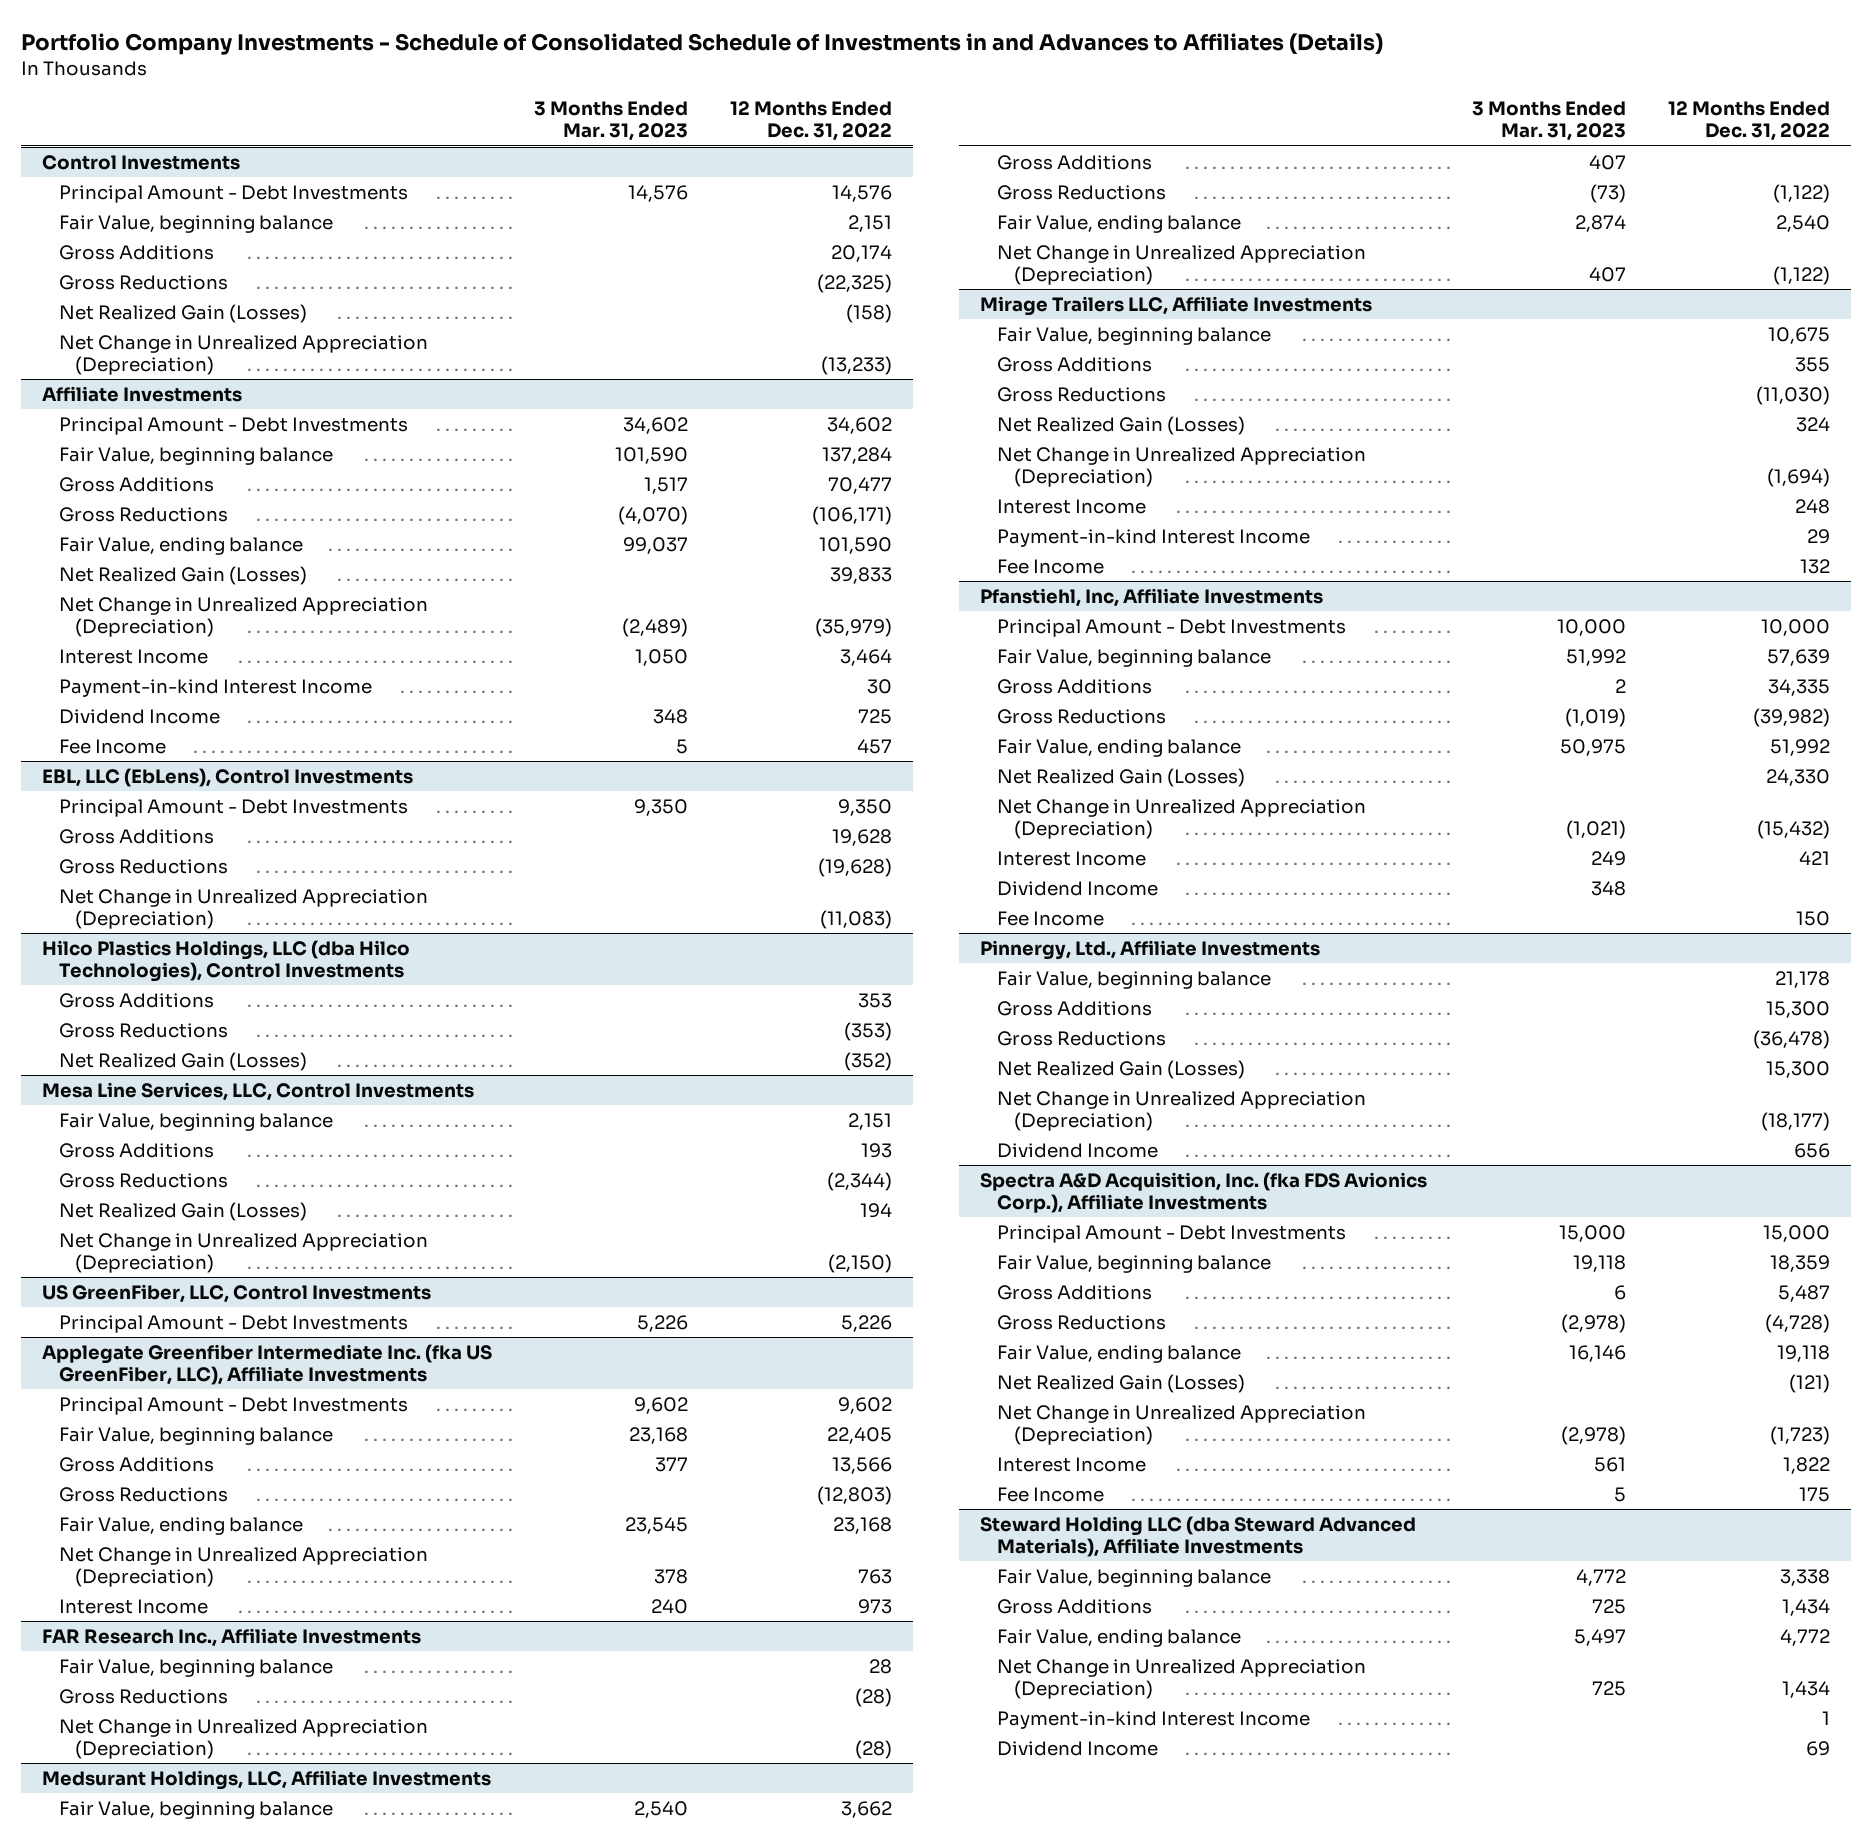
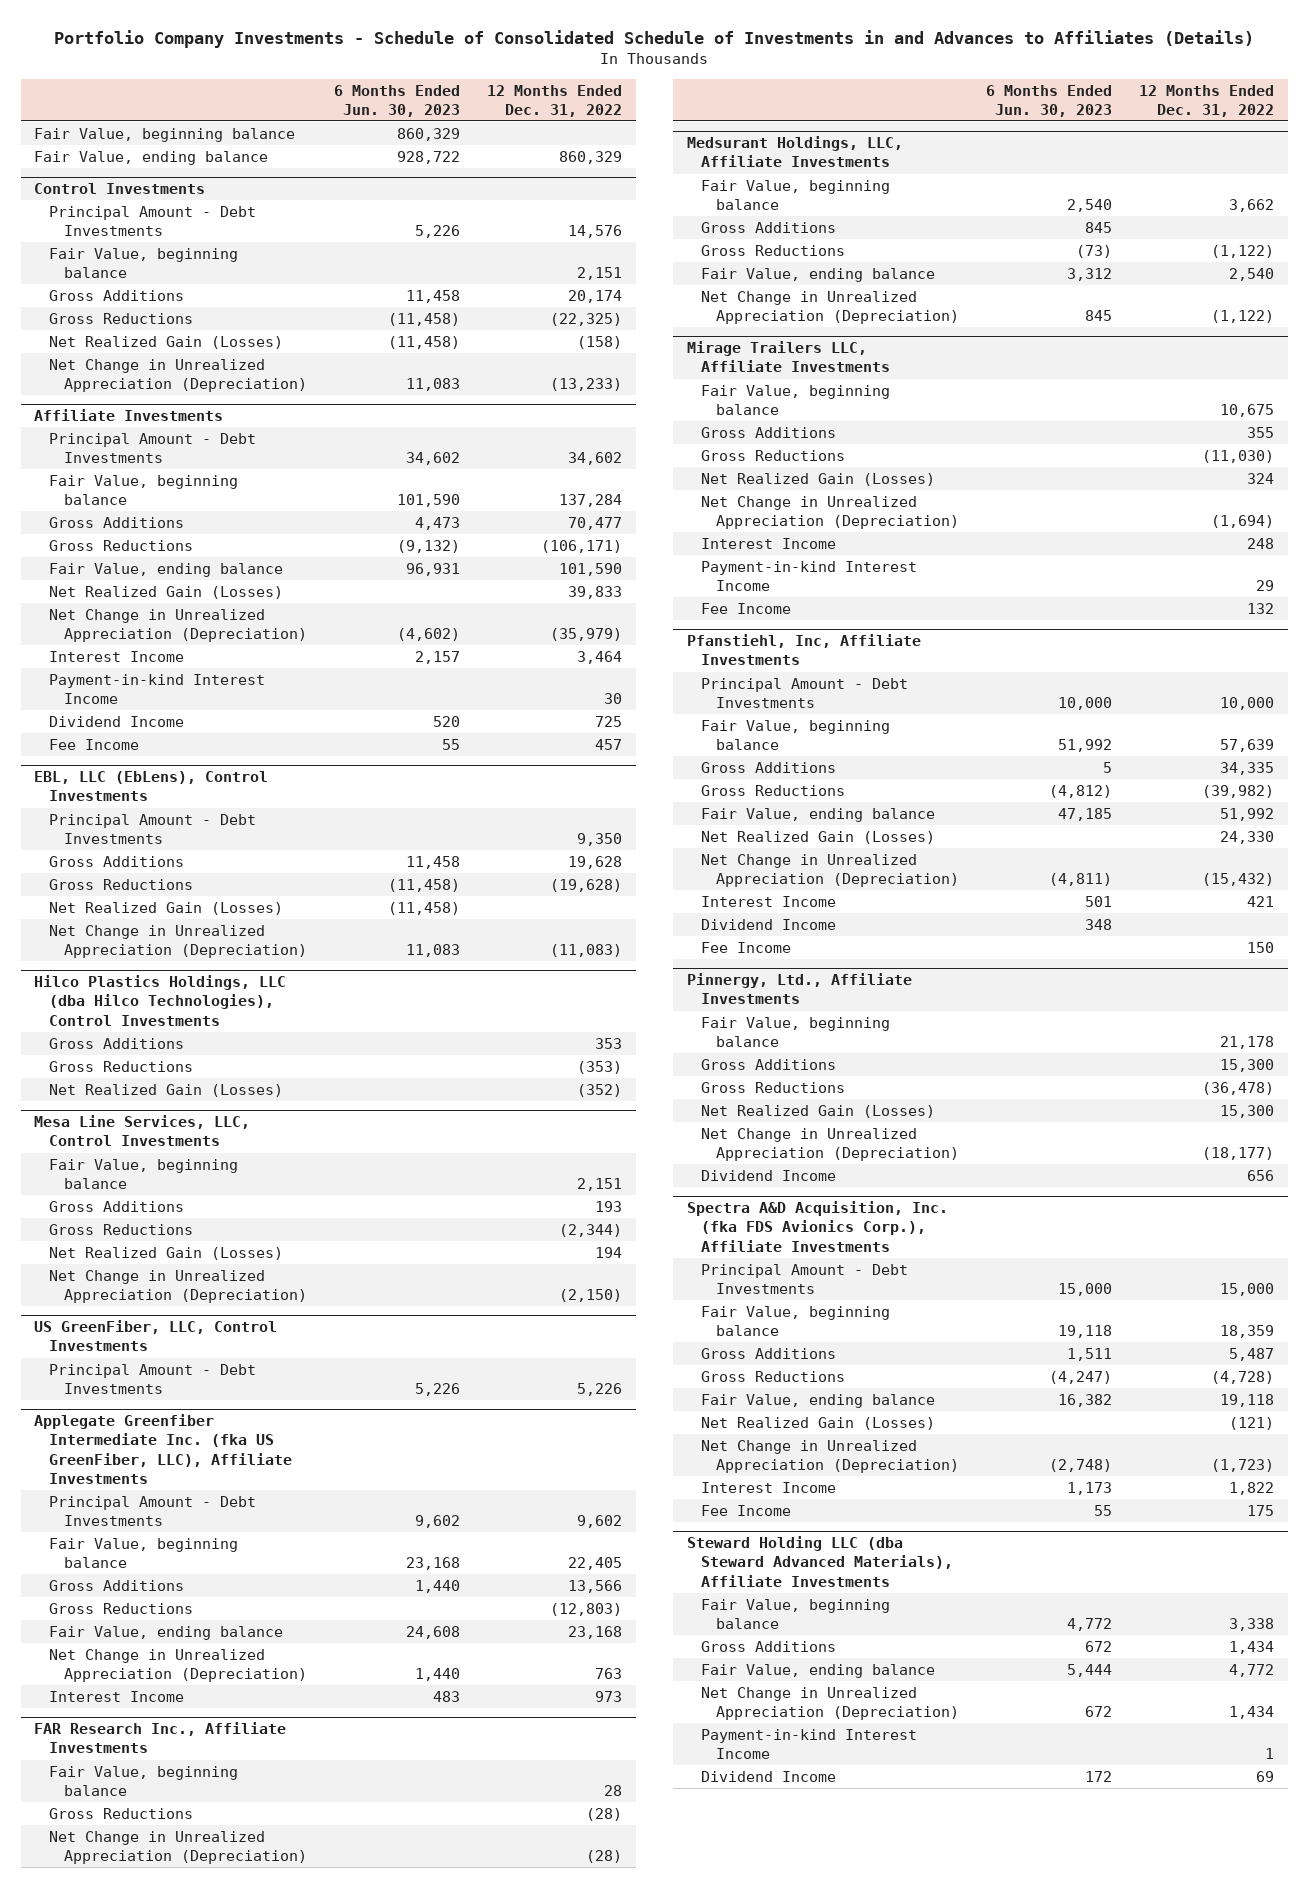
- | 3 Months Ended Mar. 31, 2023 | 12 Months Ended Dec. 31, 2022
+ | 6 Months Ended Jun. 30, 2023 | 12 Months Ended Dec. 31, 2022
+ Fair Value, beginning balance | 860,329 |
+ Fair Value, ending balance | 928,722 | 860,329
@ EBL, LLC (EbLens), Control Investments
+ Net Realized Gain (Losses) | (11,458) |

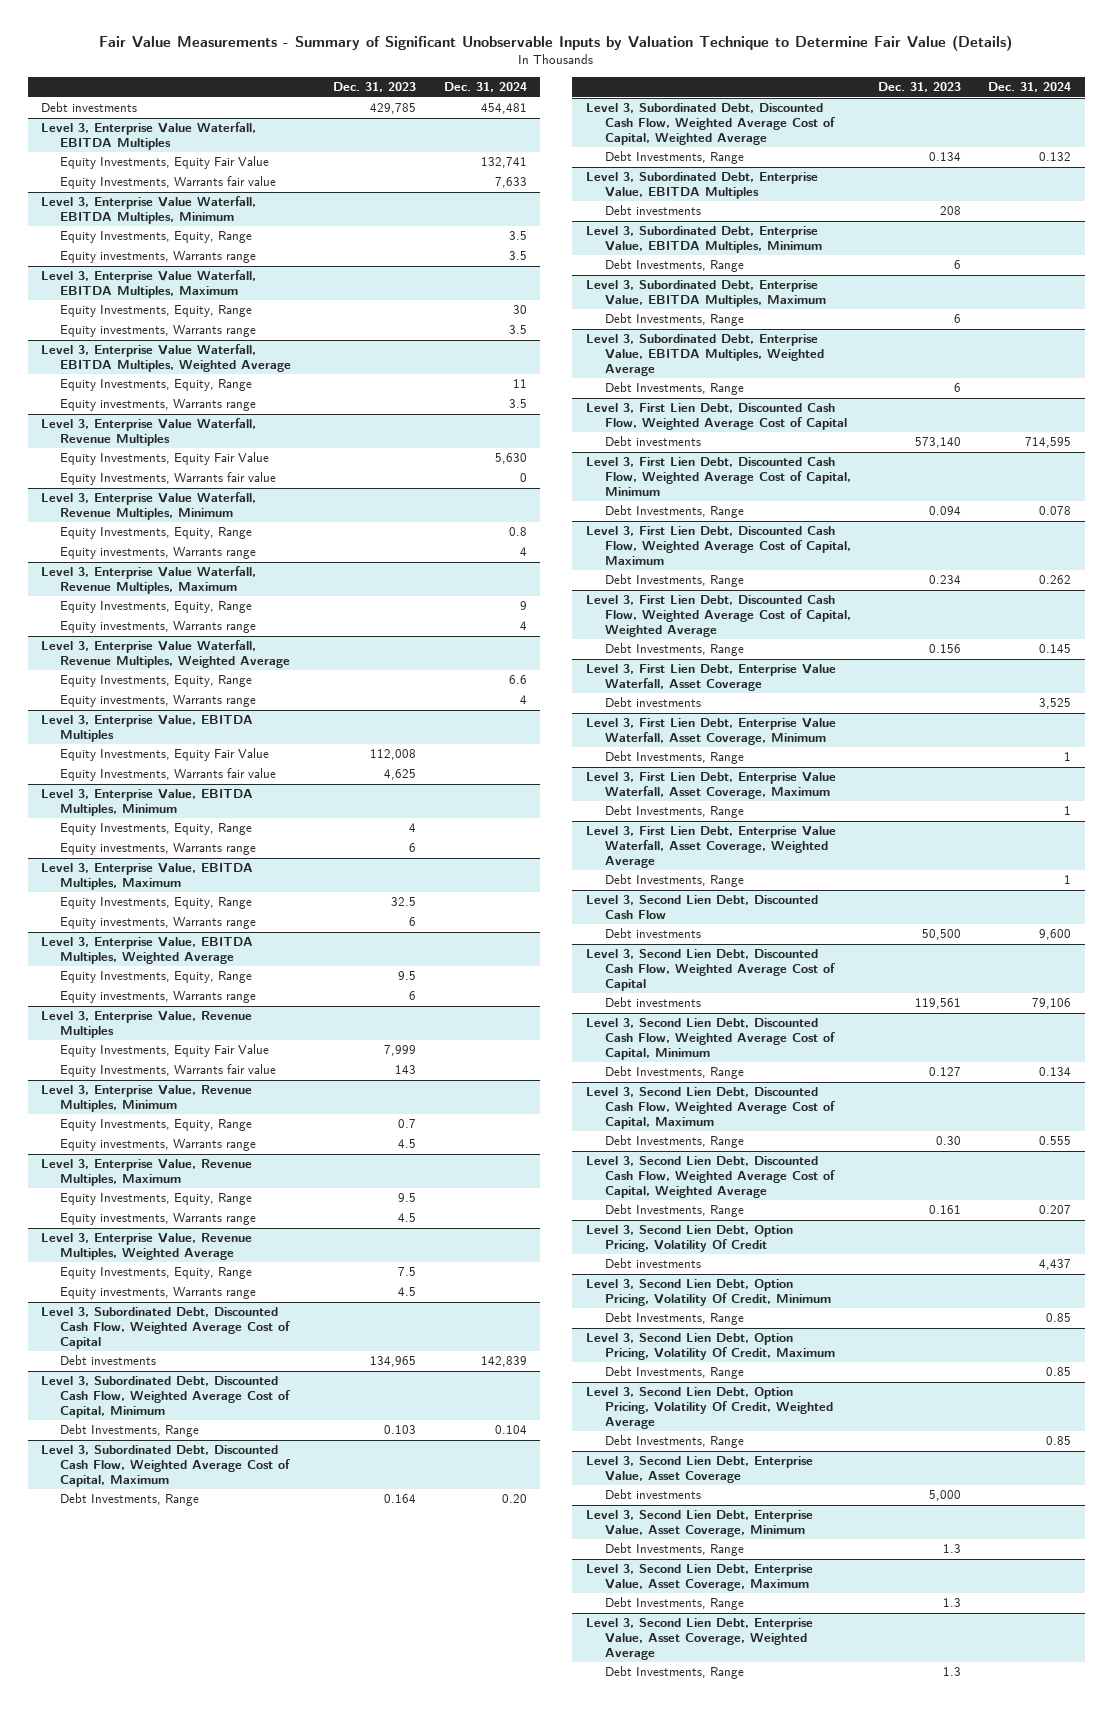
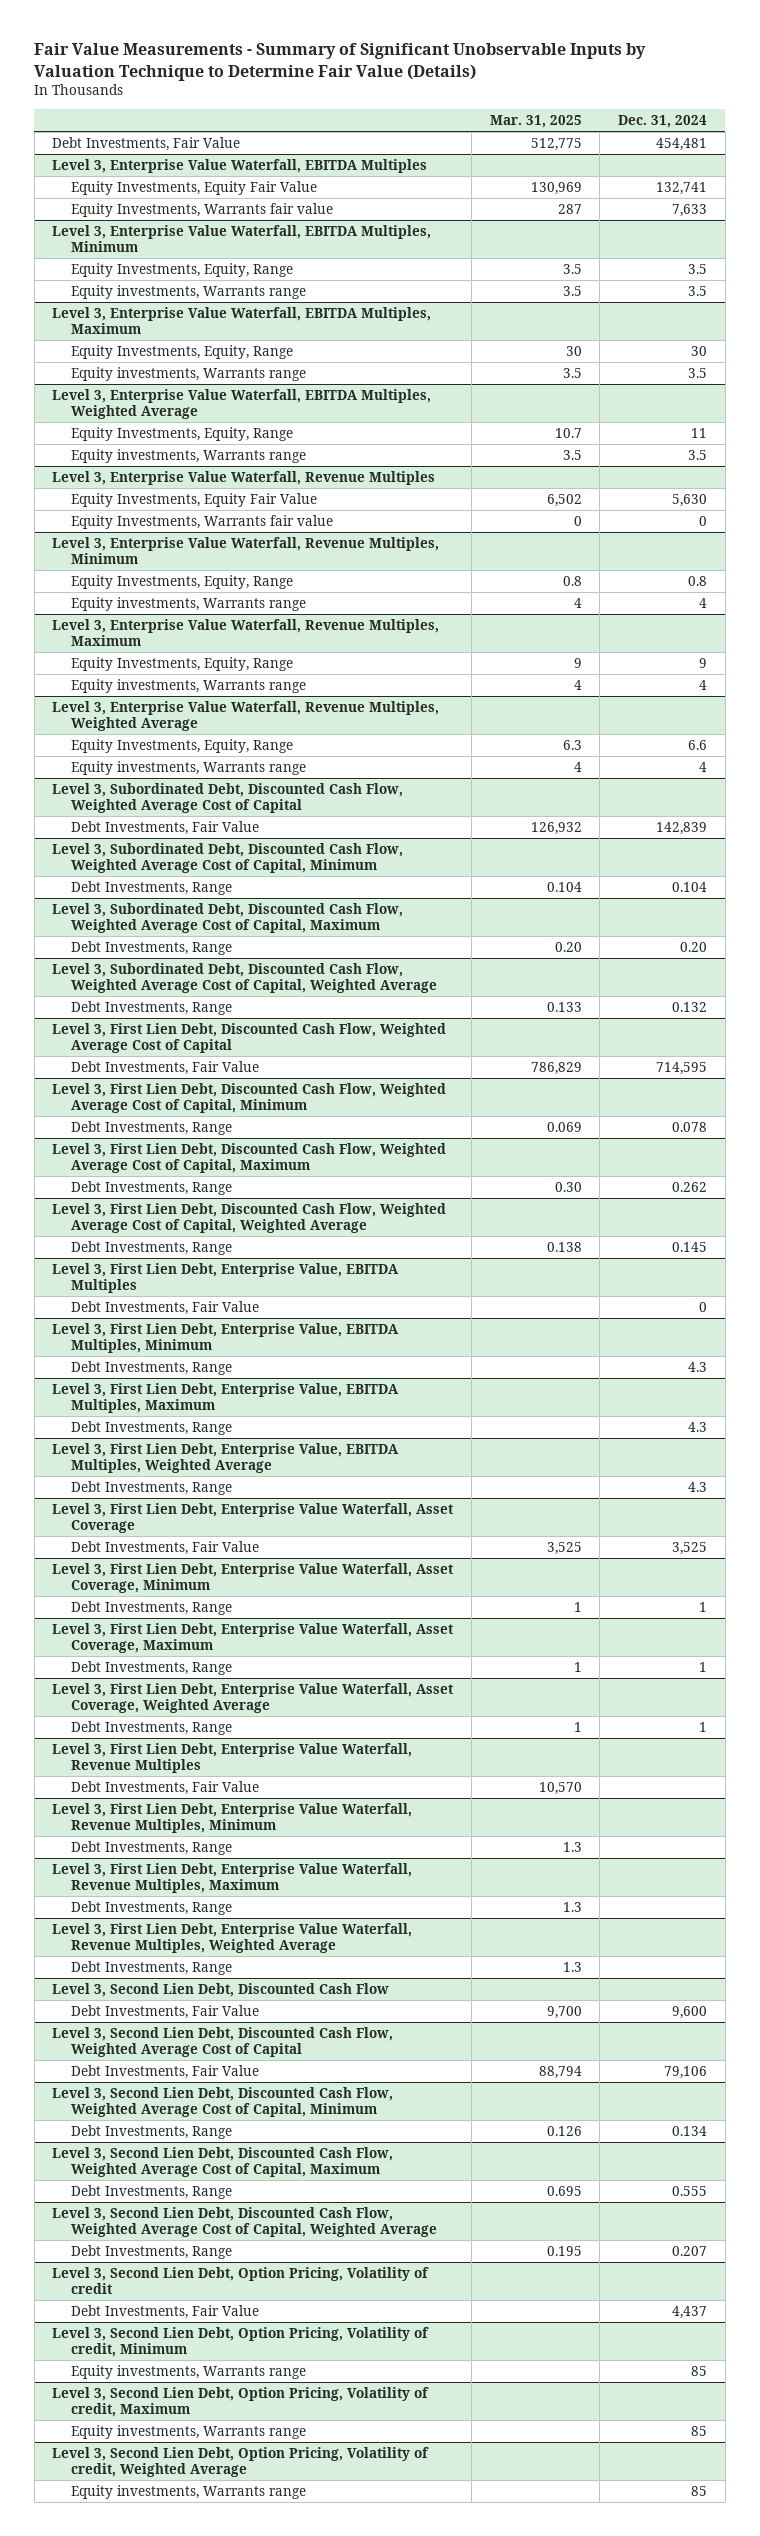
- | Dec. 31, 2023 | Dec. 31, 2024
+ | Mar. 31, 2025 | Dec. 31, 2024
- Debt investments | 429,785 | 454,481
+ Debt Investments, Fair Value | 512,775 | 454,481
- Level 3, Enterprise Value, EBITDA Multiples
- Equity Investments, Equity Fair Value | 112,008 |
- Equity Investments, Warrants fair value | 4,625 |
- Level 3, Enterprise Value, EBITDA Multiples, Minimum
- Equity Investments, Equity, Range | 4 |
- Equity investments, Warrants range | 6 |
- Level 3, Enterprise Value, EBITDA Multiples, Maximum
- Equity Investments, Equity, Range | 32.5 |
- Equity investments, Warrants range | 6 |
- Level 3, Enterprise Value, EBITDA Multiples, Weighted Average
- Equity Investments, Equity, Range | 9.5 |
- Equity investments, Warrants range | 6 |
- Level 3, Enterprise Value, Revenue Multiples
- Equity Investments, Equity Fair Value | 7,999 |
- Equity Investments, Warrants fair value | 143 |
- Level 3, Enterprise Value, Revenue Multiples, Minimum
- Equity Investments, Equity, Range | 0.7 |
- Equity investments, Warrants range | 4.5 |
- Level 3, Enterprise Value, Revenue Multiples, Maximum
- Equity Investments, Equity, Range | 9.5 |
- Equity investments, Warrants range | 4.5 |
- Level 3, Enterprise Value, Revenue Multiples, Weighted Average
- Equity Investments, Equity, Range | 7.5 |
- Equity investments, Warrants range | 4.5 |
@ Level 3, Subordinated Debt, Discounted Cash Flow, Weighted Average Cost of Capital
- Debt investments | 134,965 | 142,839
+ Debt Investments, Fair Value | 126,932 | 142,839
- Level 3, Subordinated Debt, Enterprise Value, EBITDA Multiples
- Debt investments | 208 |
- Level 3, Subordinated Debt, Enterprise Value, EBITDA Multiples, Minimum
- Debt Investments, Range | 6 |
- Level 3, Subordinated Debt, Enterprise Value, EBITDA Multiples, Maximum
- Debt Investments, Range | 6 |
- Level 3, Subordinated Debt, Enterprise Value, EBITDA Multiples, Weighted Average
- Debt Investments, Range | 6 |
@ Level 3, First Lien Debt, Discounted Cash Flow, Weighted Average Cost of Capital
- Debt investments | 573,140 | 714,595
+ Debt Investments, Fair Value | 786,829 | 714,595
+ Level 3, First Lien Debt, Enterprise Value, EBITDA Multiples
+ Debt Investments, Fair Value | | 0
+ Level 3, First Lien Debt, Enterprise Value, EBITDA Multiples, Minimum
+ Debt Investments, Range | | 4.3
+ Level 3, First Lien Debt, Enterprise Value, EBITDA Multiples, Maximum
+ Debt Investments, Range | | 4.3
+ Level 3, First Lien Debt, Enterprise Value, EBITDA Multiples, Weighted Average
+ Debt Investments, Range | | 4.3
@ Level 3, First Lien Debt, Enterprise Value Waterfall, Asset Coverage
- Debt investments | | 3,525
+ Debt Investments, Fair Value | 3,525 | 3,525
+ Level 3, First Lien Debt, Enterprise Value Waterfall, Revenue Multiples
+ Debt Investments, Fair Value | 10,570 |
+ Level 3, First Lien Debt, Enterprise Value Waterfall, Revenue Multiples, Minimum
+ Debt Investments, Range | 1.3 |
+ Level 3, First Lien Debt, Enterprise Value Waterfall, Revenue Multiples, Maximum
+ Debt Investments, Range | 1.3 |
+ Level 3, First Lien Debt, Enterprise Value Waterfall, Revenue Multiples, Weighted Average
+ Debt Investments, Range | 1.3 |
@ Level 3, Second Lien Debt, Discounted Cash Flow
- Debt investments | 50,500 | 9,600
+ Debt Investments, Fair Value | 9,700 | 9,600
@ Level 3, Second Lien Debt, Discounted Cash Flow, Weighted Average Cost of Capital
- Debt investments | 119,561 | 79,106
+ Debt Investments, Fair Value | 88,794 | 79,106
- Level 3, Second Lien Debt, Option Pricing, Volatility Of Credit
- Debt investments | | 4,437
- Level 3, Second Lien Debt, Option Pricing, Volatility Of Credit, Minimum
- Debt Investments, Range | | 0.85
- Level 3, Second Lien Debt, Option Pricing, Volatility Of Credit, Maximum
- Debt Investments, Range | | 0.85
- Level 3, Second Lien Debt, Option Pricing, Volatility Of Credit, Weighted Average
- Debt Investments, Range | | 0.85
- Level 3, Second Lien Debt, Enterprise Value, Asset Coverage
- Debt investments | 5,000 |
- Level 3, Second Lien Debt, Enterprise Value, Asset Coverage, Minimum
- Debt Investments, Range | 1.3 |
- Level 3, Second Lien Debt, Enterprise Value, Asset Coverage, Maximum
- Debt Investments, Range | 1.3 |
- Level 3, Second Lien Debt, Enterprise Value, Asset Coverage, Weighted Average
- Debt Investments, Range | 1.3 |
+ Level 3, Second Lien Debt, Option Pricing, Volatility of credit
+ Debt Investments, Fair Value | | 4,437
+ Level 3, Second Lien Debt, Option Pricing, Volatility of credit, Minimum
+ Equity investments, Warrants range | | 85
+ Level 3, Second Lien Debt, Option Pricing, Volatility of credit, Maximum
+ Equity investments, Warrants range | | 85
+ Level 3, Second Lien Debt, Option Pricing, Volatility of credit, Weighted Average
+ Equity investments, Warrants range | | 85

